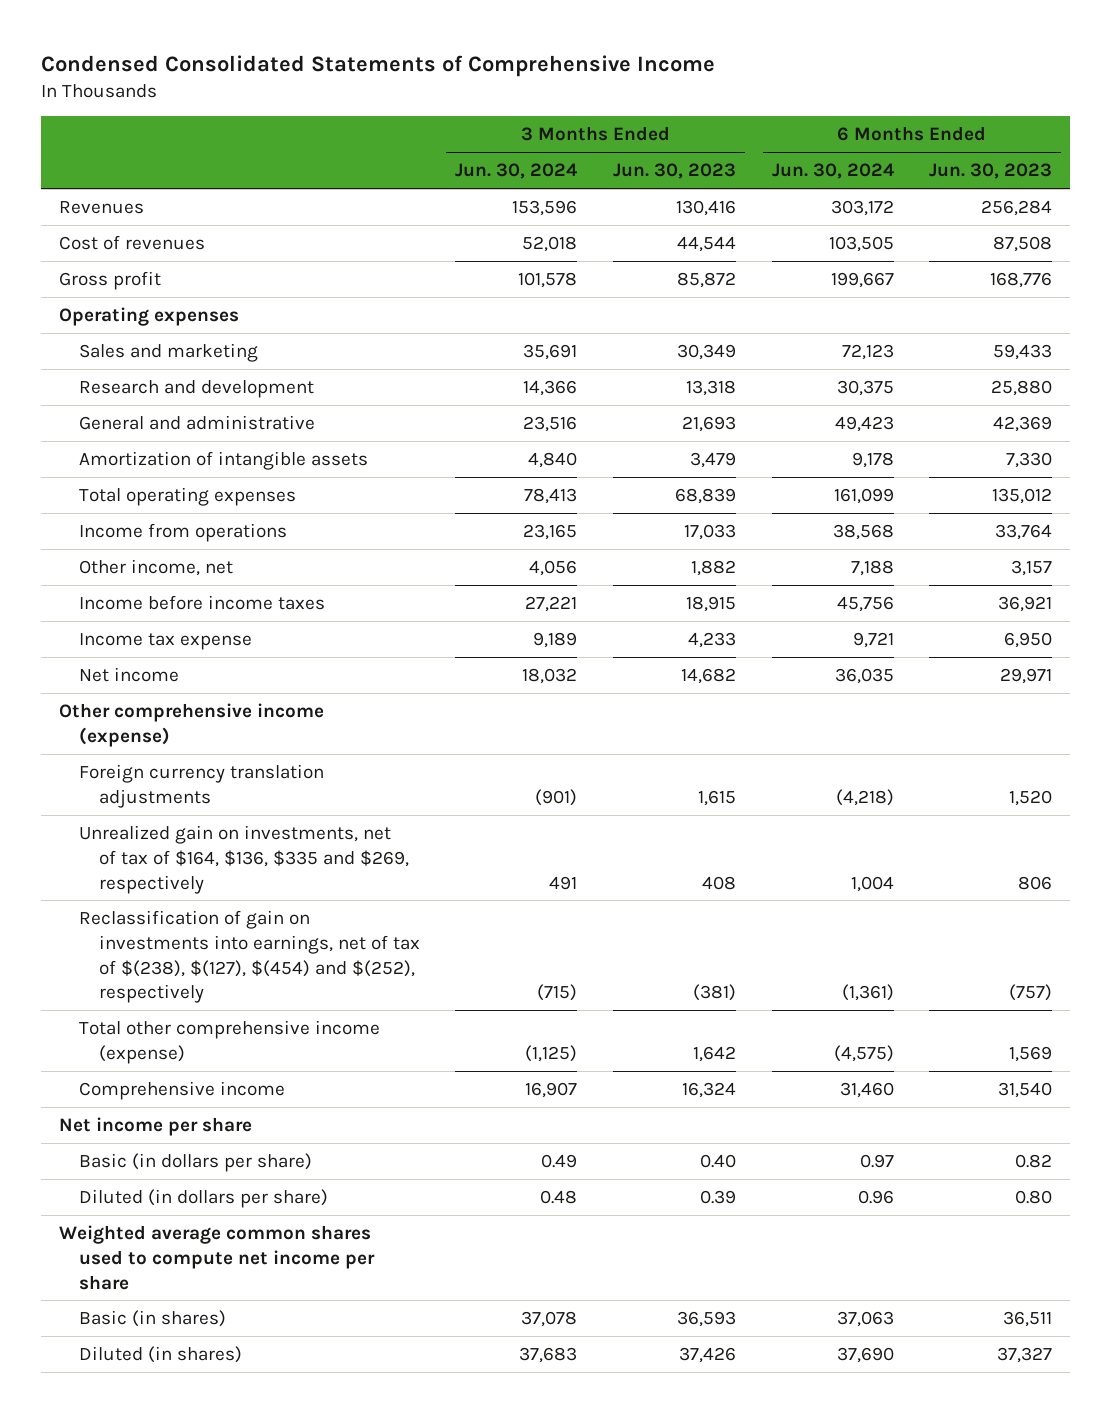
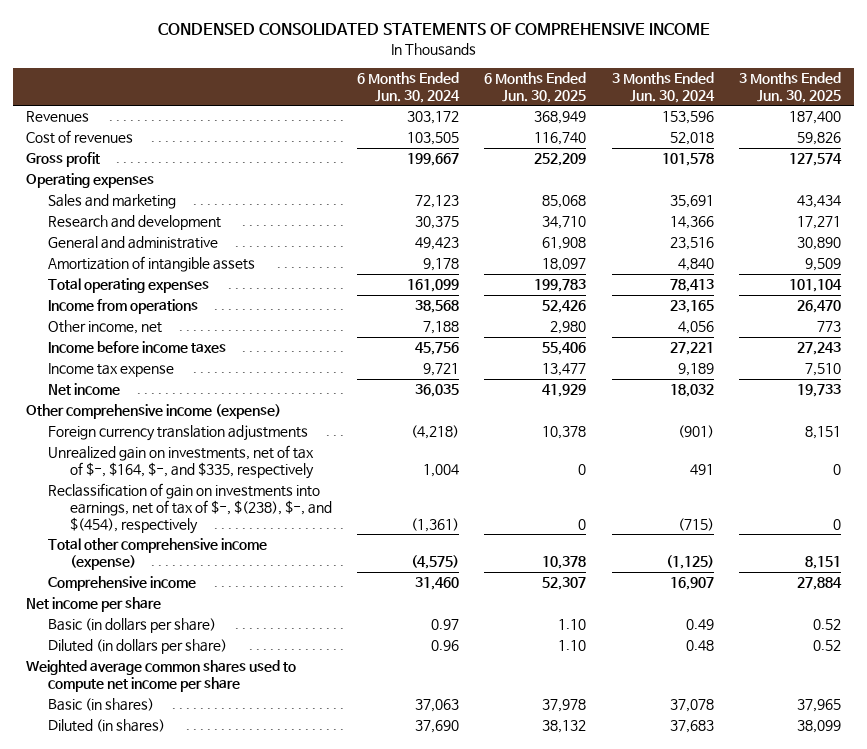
- Condensed Consolidated Statements of Comprehensive Income
+ CONDENSED CONSOLIDATED STATEMENTS OF COMPREHENSIVE INCOME
- | 3 Months Ended Jun. 30, 2024 | 3 Months Ended Jun. 30, 2023 | 6 Months Ended Jun. 30, 2024 | 6 Months Ended Jun. 30, 2023
+ | 6 Months Ended Jun. 30, 2024 | 6 Months Ended Jun. 30, 2025 | 3 Months Ended Jun. 30, 2024 | 3 Months Ended Jun. 30, 2025
- Unrealized gain on investments, net of tax of $164, $136, $335 and $269, respectively | 491 | 408 | 1,004 | 806
- Reclassification of gain on investments into earnings, net of tax of $(238), $(127), $(454) and $(252), respectively | (715) | (381) | (1,361) | (757)
+ Unrealized gain on investments, net of tax of $-, $164, $-, and $335, respectively | 1,004 | 0 | 491 | 0
+ Reclassification of gain on investments into earnings, net of tax of $-, $(238), $-, and $(454), respectively | (1,361) | 0 | (715) | 0

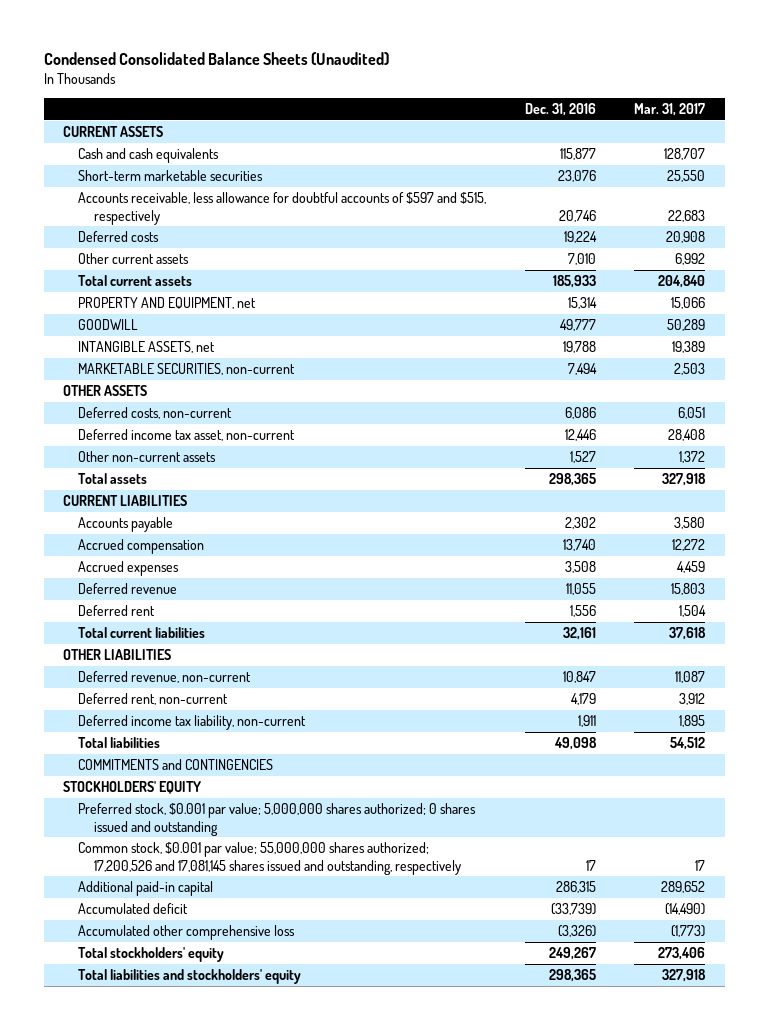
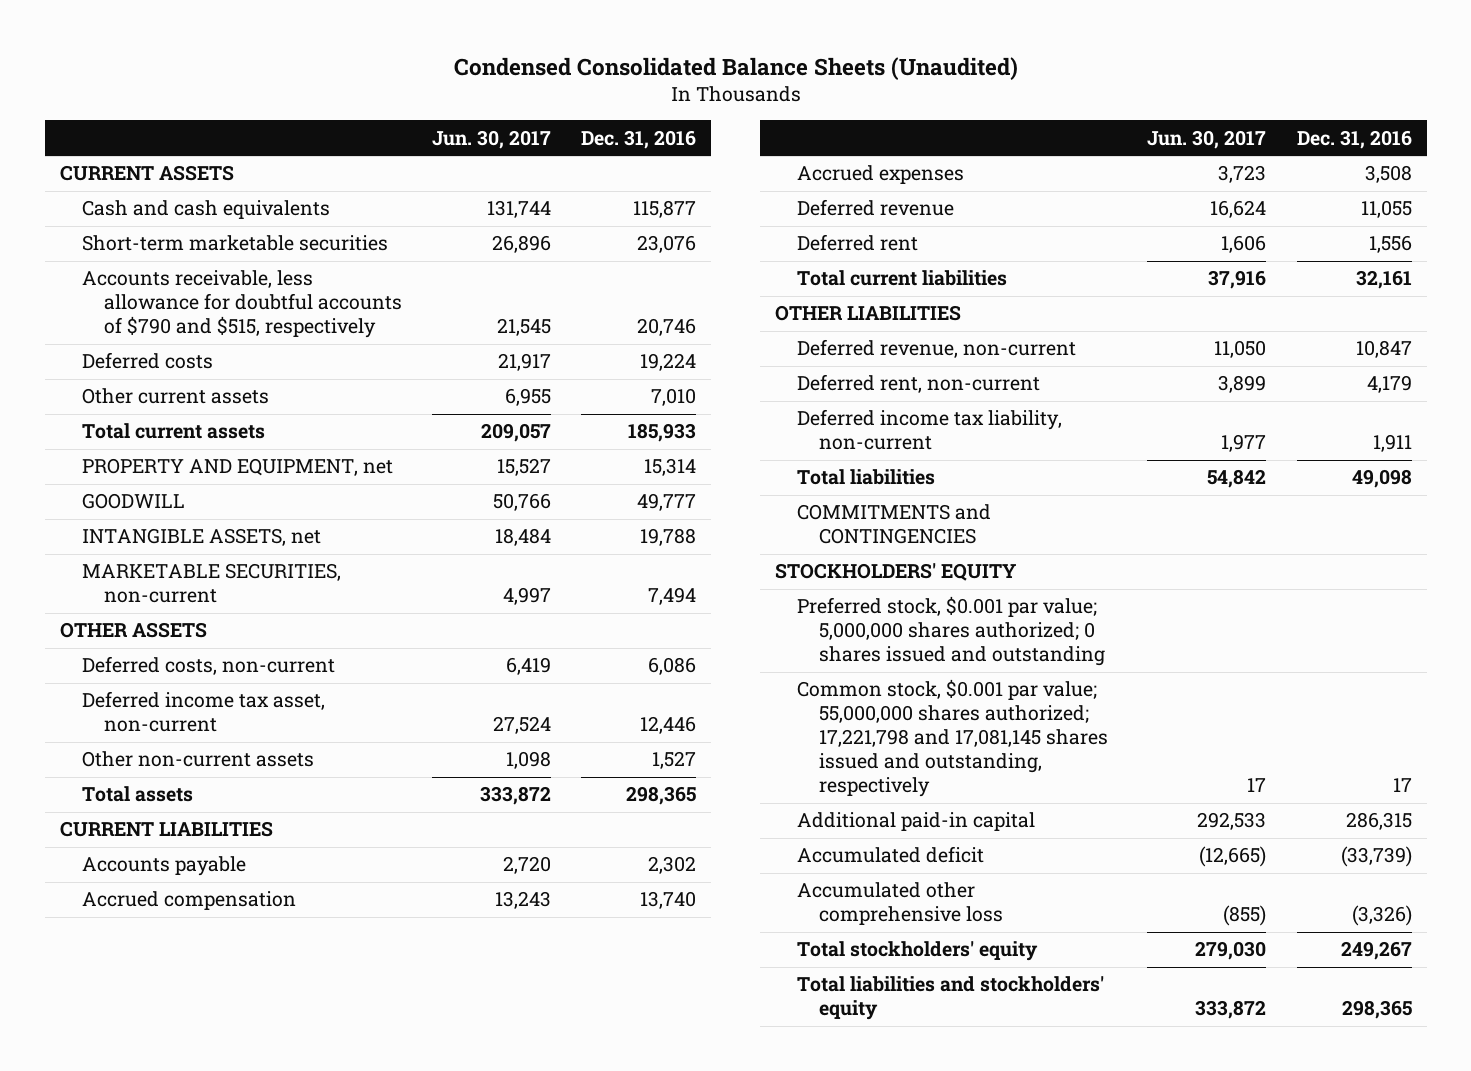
- | Dec. 31, 2016 | Mar. 31, 2017
+ | Jun. 30, 2017 | Dec. 31, 2016
- Accounts receivable, less allowance for doubtful accounts of $597 and $515, respectively | 20,746 | 22,683
+ Accounts receivable, less allowance for doubtful accounts of $790 and $515, respectively | 21,545 | 20,746
- Common stock, $0.001 par value; 55,000,000 shares authorized; 17,200,526 and 17,081,145 shares issued and outstanding, respectively | 17 | 17
+ Common stock, $0.001 par value; 55,000,000 shares authorized; 17,221,798 and 17,081,145 shares issued and outstanding, respectively | 17 | 17

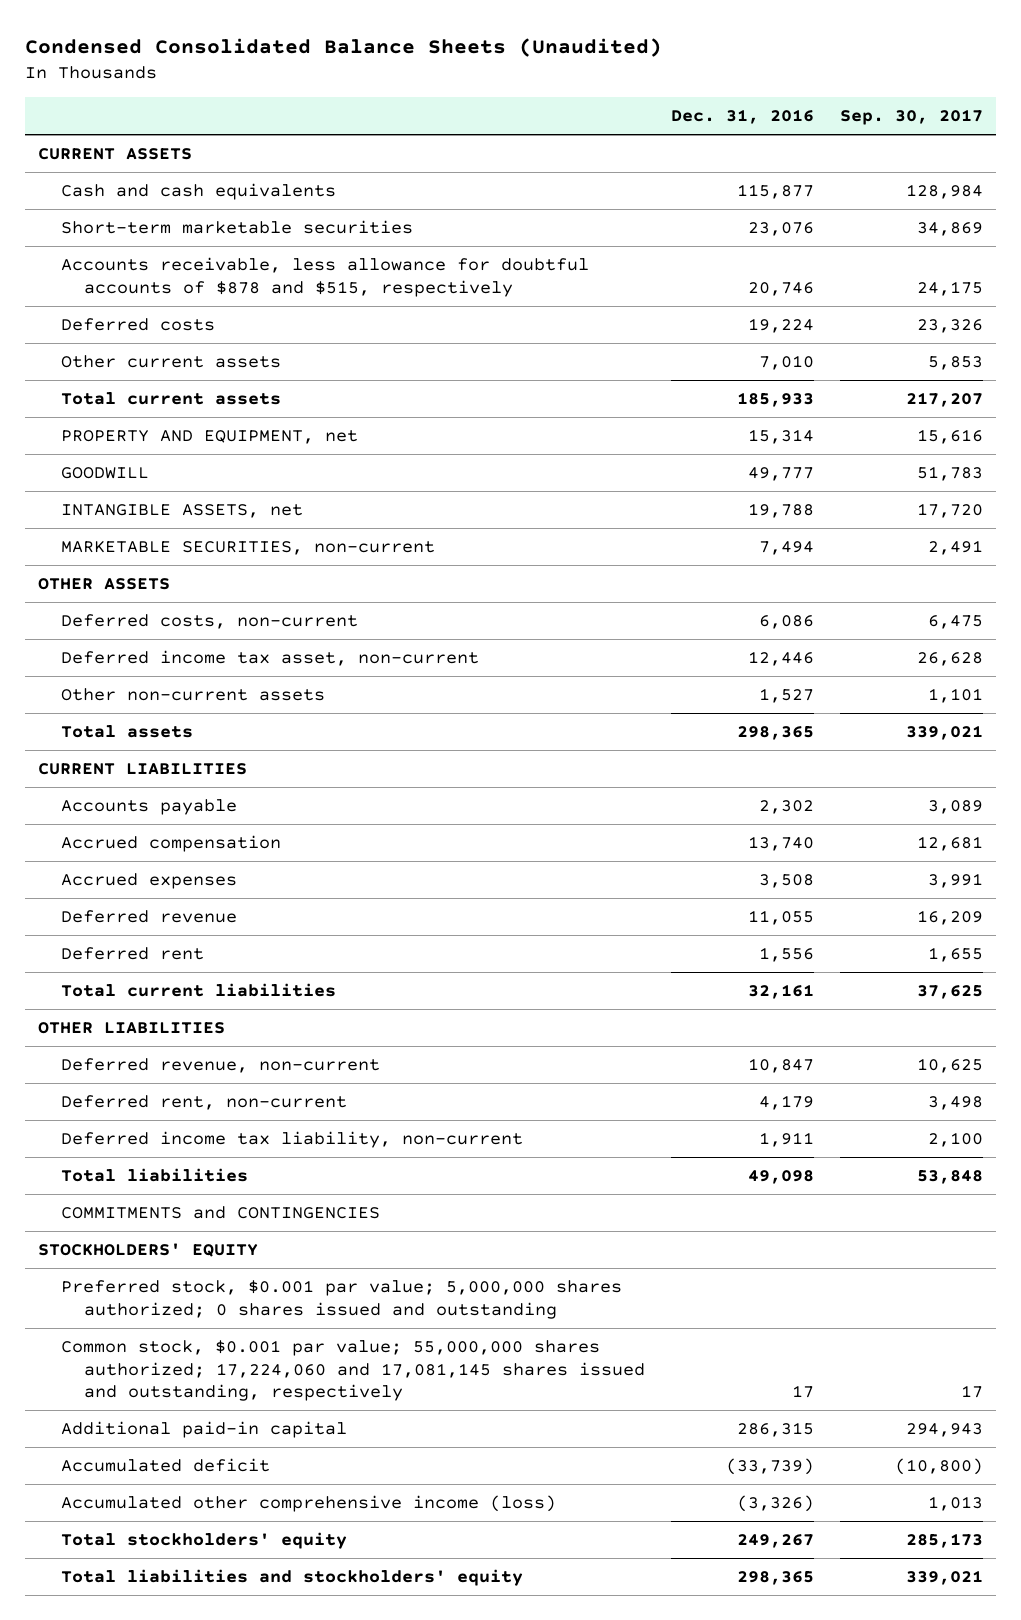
- | Jun. 30, 2017 | Dec. 31, 2016
+ | Dec. 31, 2016 | Sep. 30, 2017
- Accounts receivable, less allowance for doubtful accounts of $790 and $515, respectively | 21,545 | 20,746
+ Accounts receivable, less allowance for doubtful accounts of $878 and $515, respectively | 20,746 | 24,175
- Common stock, $0.001 par value; 55,000,000 shares authorized; 17,221,798 and 17,081,145 shares issued and outstanding, respectively | 17 | 17
+ Common stock, $0.001 par value; 55,000,000 shares authorized; 17,224,060 and 17,081,145 shares issued and outstanding, respectively | 17 | 17
- Accumulated other comprehensive loss | (855) | (3,326)
+ Accumulated other comprehensive income (loss) | (3,326) | 1,013

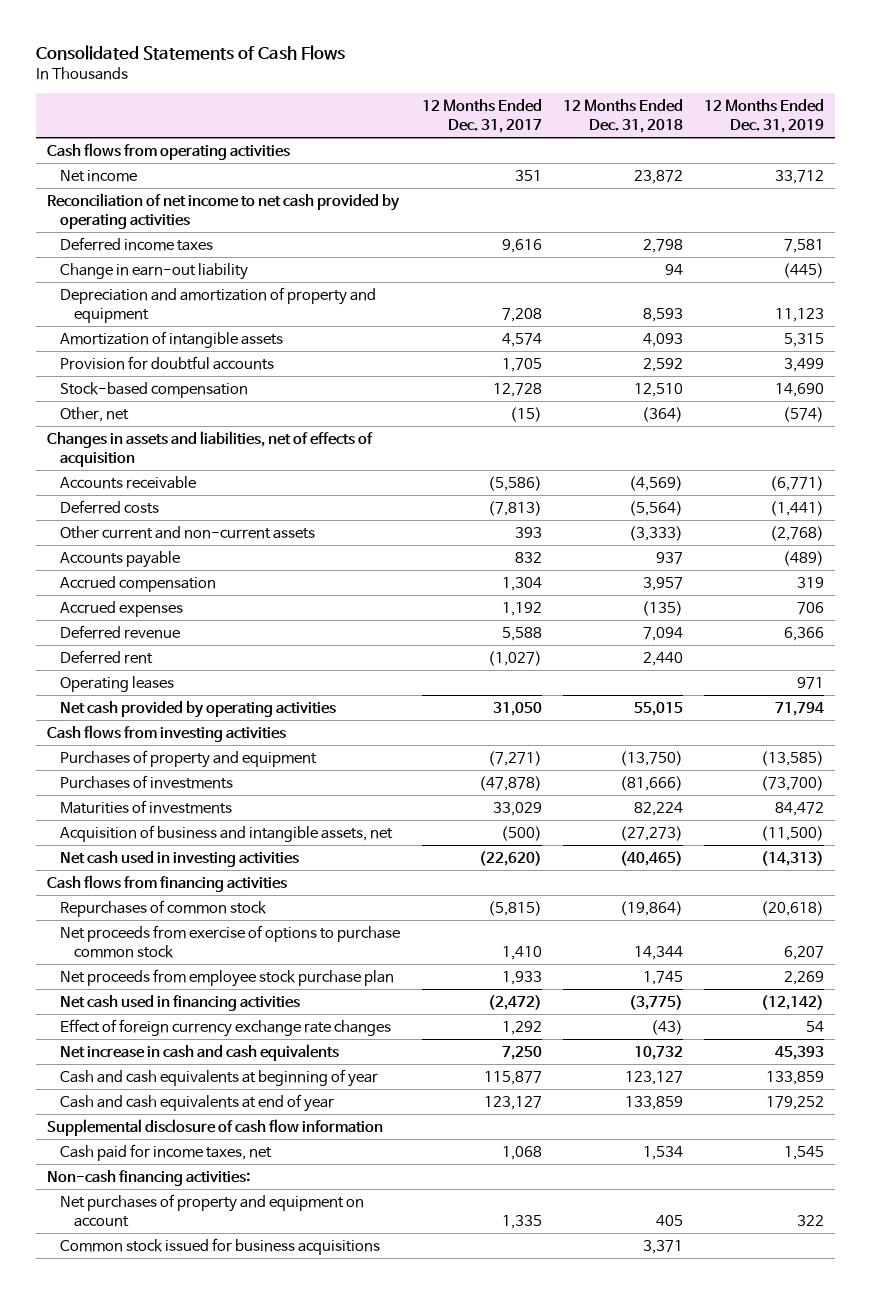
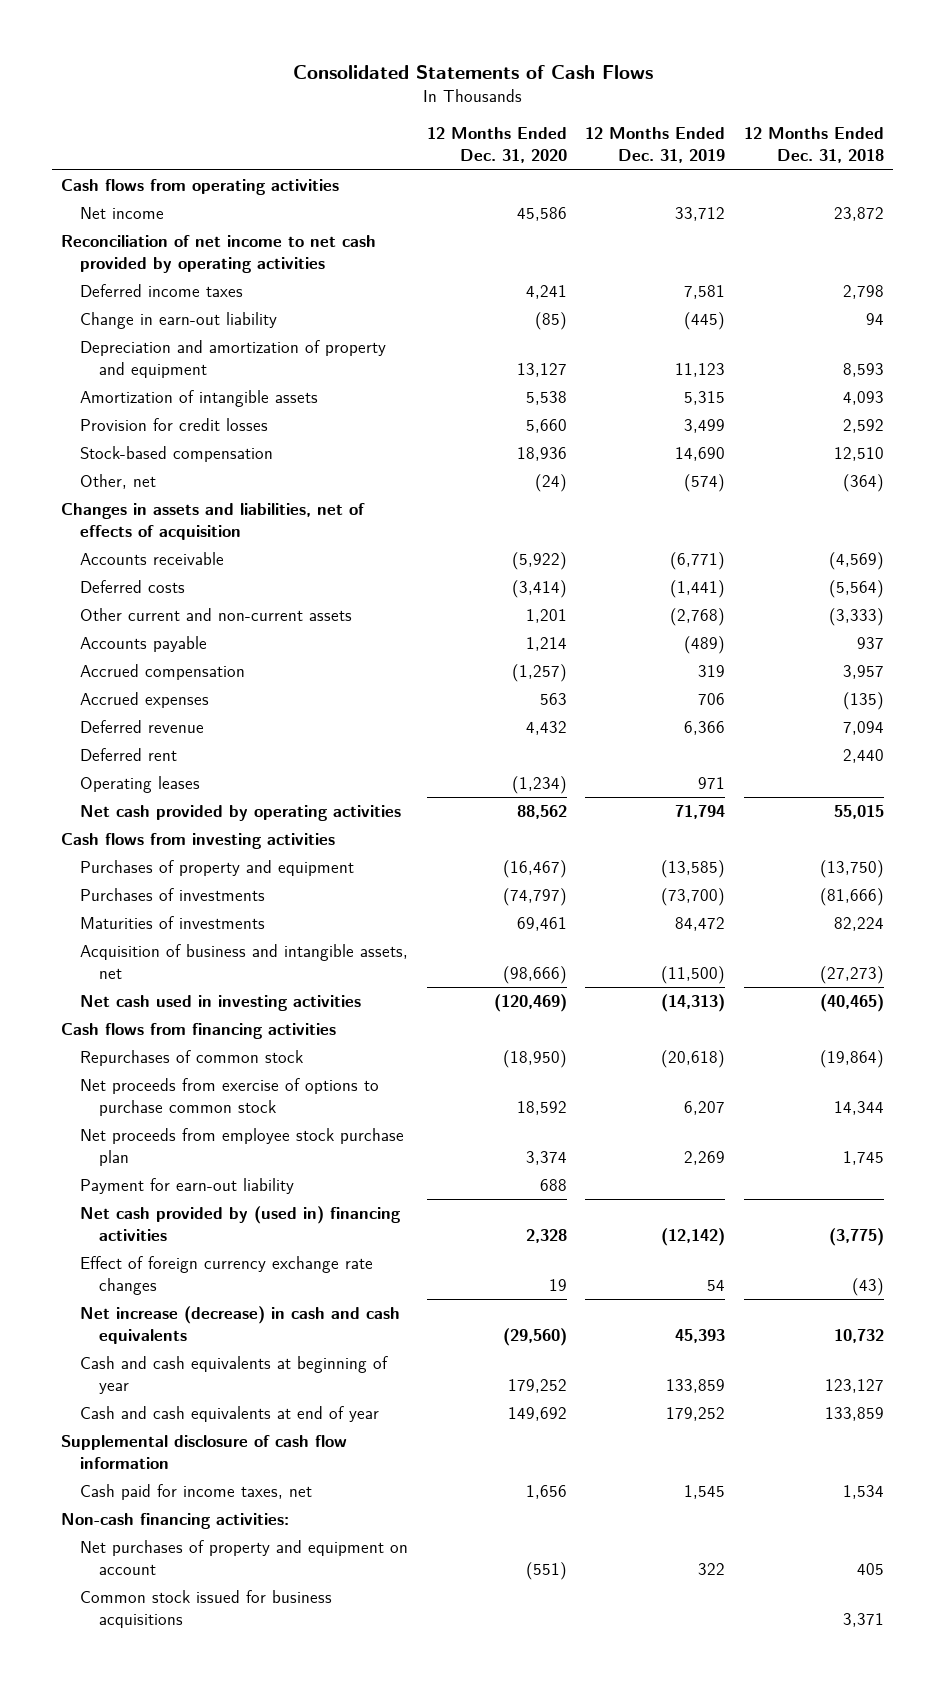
- | 12 Months Ended Dec. 31, 2017 | 12 Months Ended Dec. 31, 2018 | 12 Months Ended Dec. 31, 2019
+ | 12 Months Ended Dec. 31, 2020 | 12 Months Ended Dec. 31, 2019 | 12 Months Ended Dec. 31, 2018
- Provision for doubtful accounts | 1,705 | 2,592 | 3,499
+ Provision for credit losses | 5,660 | 3,499 | 2,592
- Net cash used in financing activities | (2,472) | (3,775) | (12,142)
+ Payment for earn-out liability | 688 | |
+ Net cash provided by (used in) financing activities | 2,328 | (12,142) | (3,775)
- Net increase in cash and cash equivalents | 7,250 | 10,732 | 45,393
+ Net increase (decrease) in cash and cash equivalents | (29,560) | 45,393 | 10,732

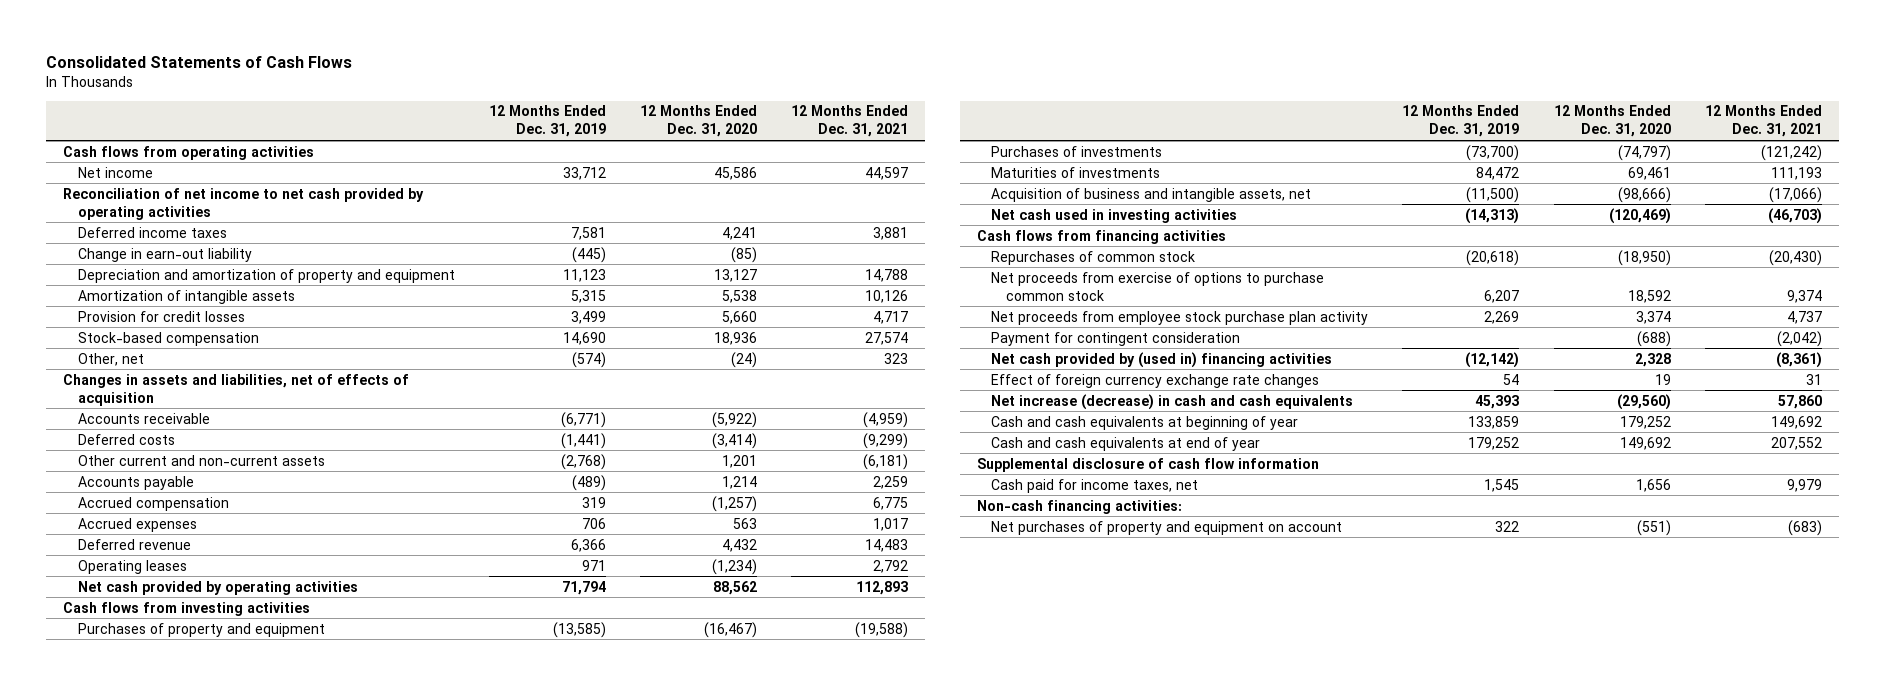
- | 12 Months Ended Dec. 31, 2020 | 12 Months Ended Dec. 31, 2019 | 12 Months Ended Dec. 31, 2018
+ | 12 Months Ended Dec. 31, 2019 | 12 Months Ended Dec. 31, 2020 | 12 Months Ended Dec. 31, 2021
- Deferred rent | | | 2,440
- Net proceeds from employee stock purchase plan | 3,374 | 2,269 | 1,745
- Payment for earn-out liability | 688 | |
+ Net proceeds from employee stock purchase plan activity | 2,269 | 3,374 | 4,737
+ Payment for contingent consideration | | (688) | (2,042)
- Common stock issued for business acquisitions | | | 3,371

